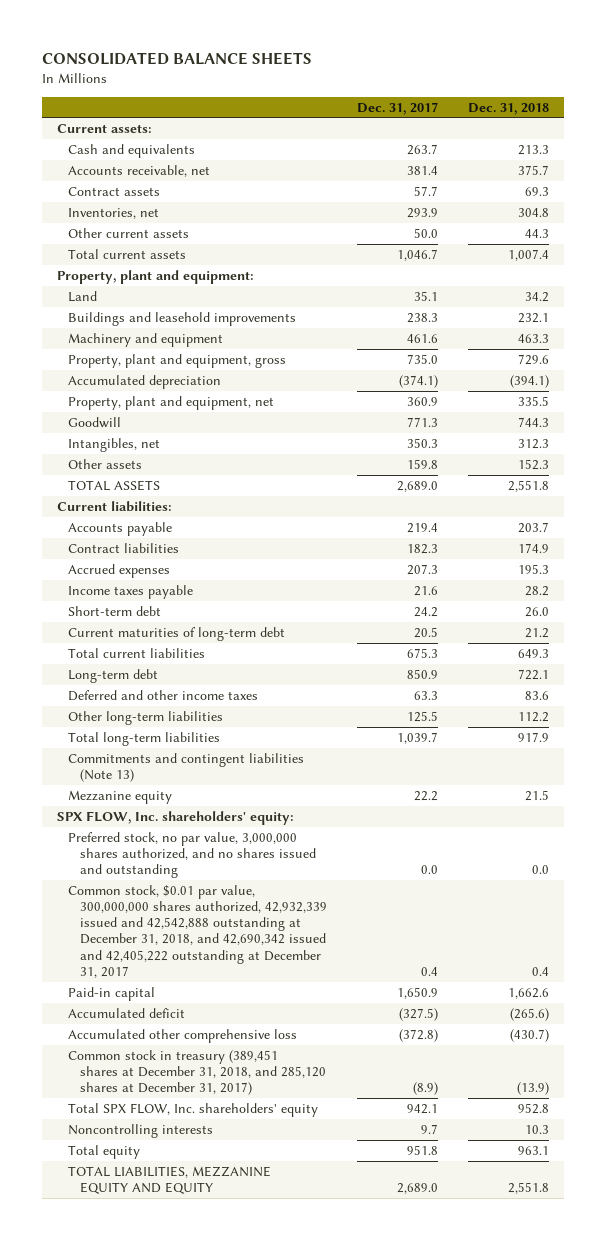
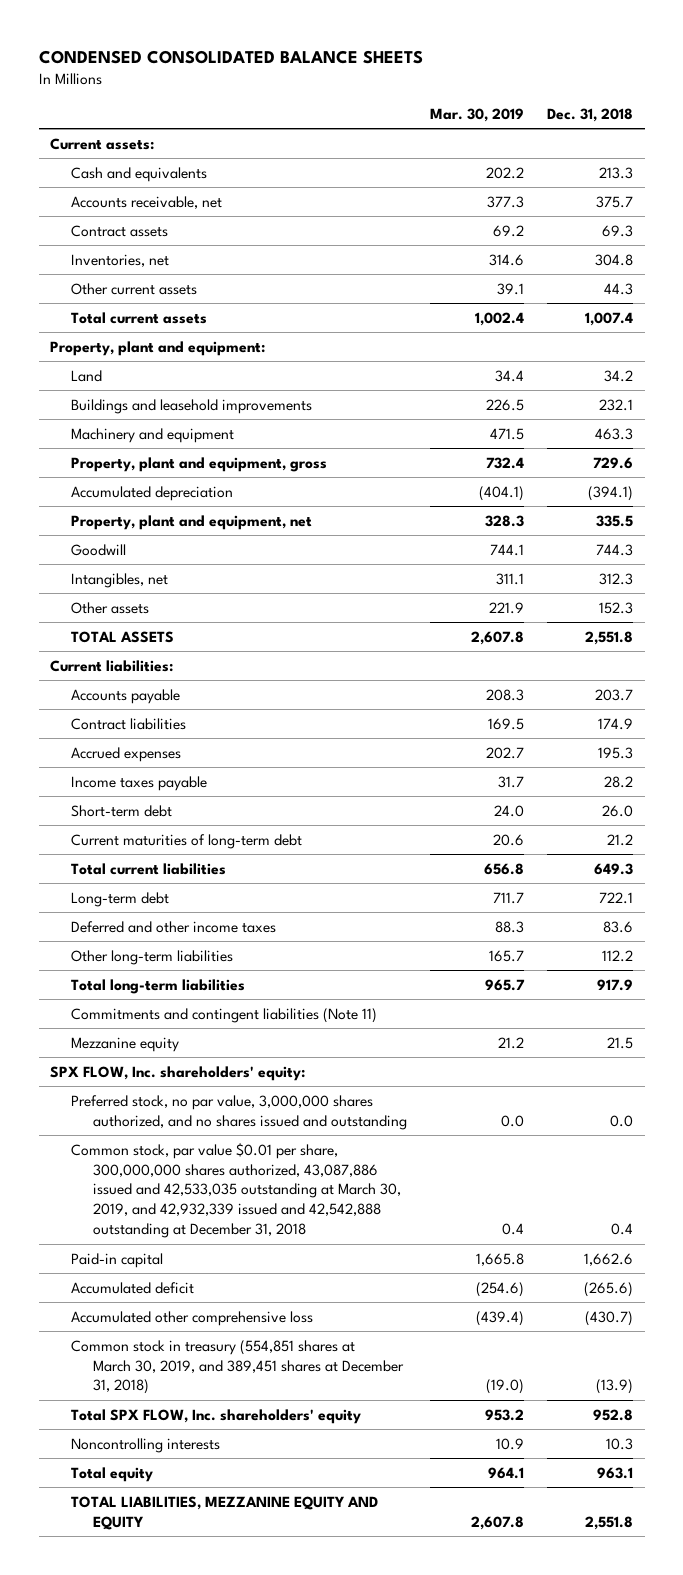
- CONSOLIDATED BALANCE SHEETS
+ CONDENSED CONSOLIDATED BALANCE SHEETS
- | Dec. 31, 2017 | Dec. 31, 2018
+ | Mar. 30, 2019 | Dec. 31, 2018
- Commitments and contingent liabilities (Note 13)
+ Commitments and contingent liabilities (Note 11)
- Common stock, $0.01 par value, 300,000,000 shares authorized, 42,932,339 issued and 42,542,888 outstanding at December 31, 2018, and 42,690,342 issued and 42,405,222 outstanding at December 31, 2017 | 0.4 | 0.4
+ Common stock, par value $0.01 per share, 300,000,000 shares authorized, 43,087,886 issued and 42,533,035 outstanding at March 30, 2019, and 42,932,339 issued and 42,542,888 outstanding at December 31, 2018 | 0.4 | 0.4
- Common stock in treasury (389,451 shares at December 31, 2018, and 285,120 shares at December 31, 2017) | (8.9) | (13.9)
+ Common stock in treasury (554,851 shares at March 30, 2019, and 389,451 shares at December 31, 2018) | (19.0) | (13.9)

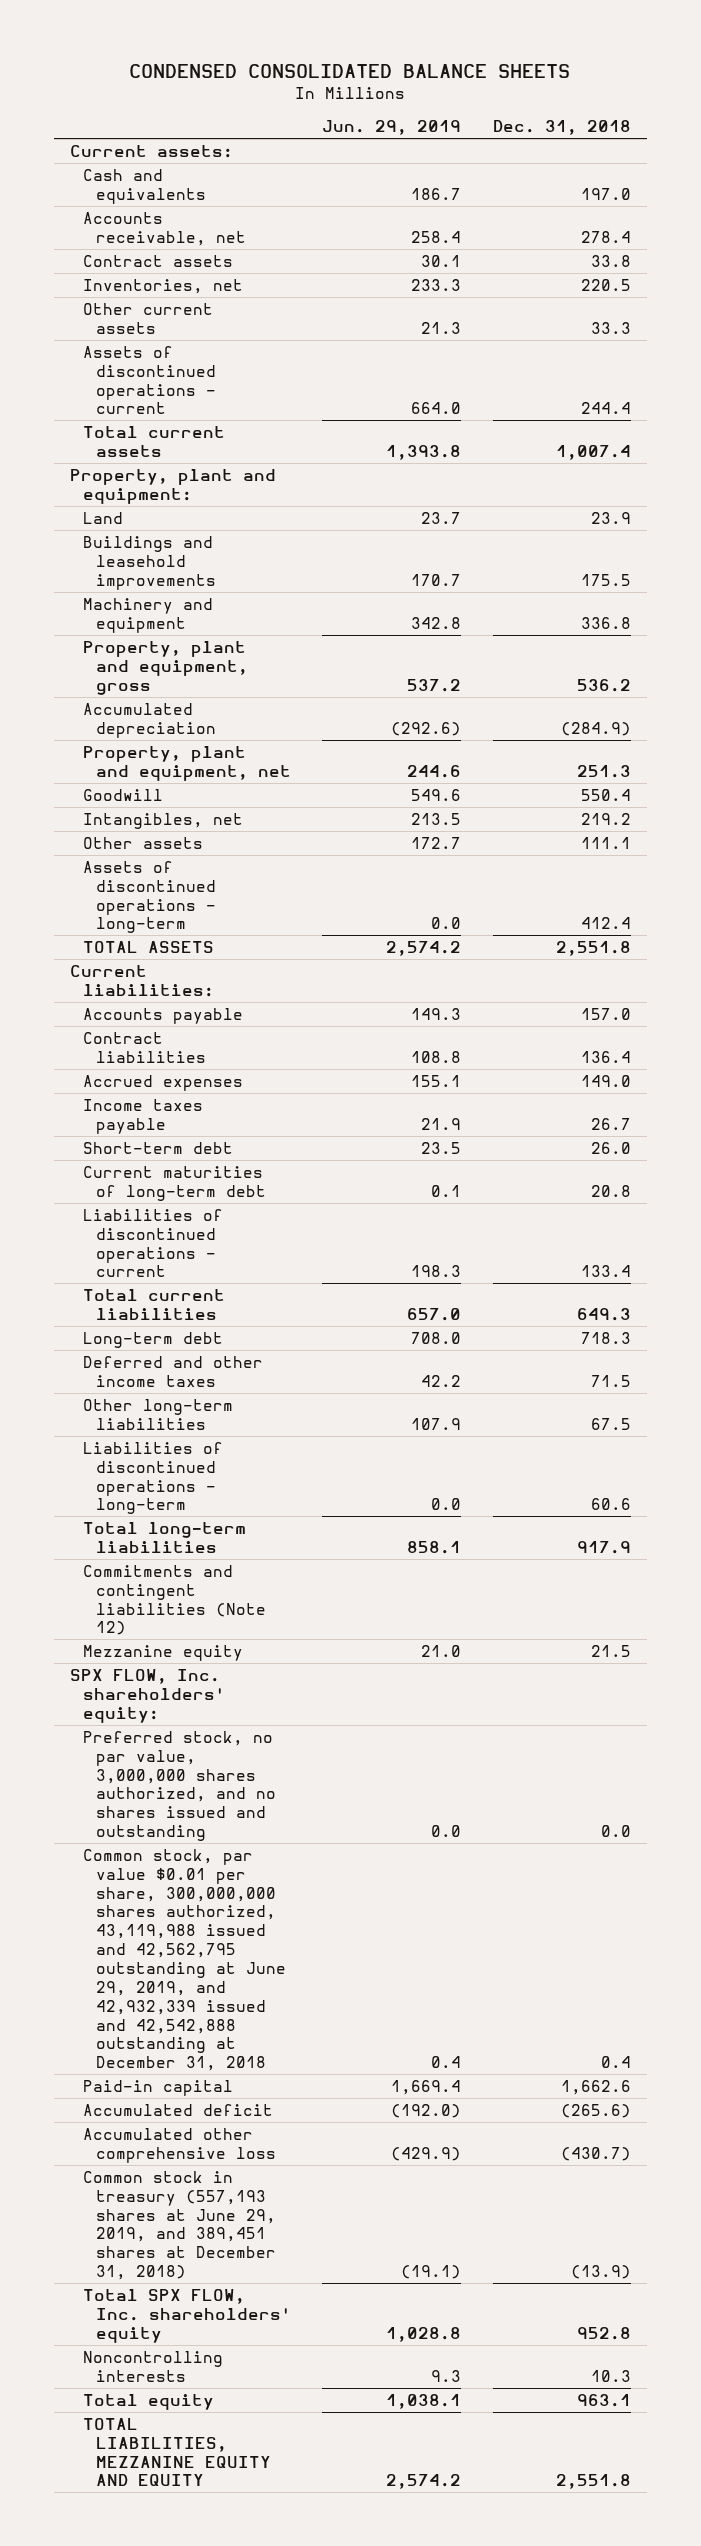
- | Mar. 30, 2019 | Dec. 31, 2018
+ | Jun. 29, 2019 | Dec. 31, 2018
- Cash and equivalents | 202.2 | 213.3
- Accounts receivable, net | 377.3 | 375.7
- Contract assets | 69.2 | 69.3
- Inventories, net | 314.6 | 304.8
- Other current assets | 39.1 | 44.3
+ Cash and equivalents | 186.7 | 197.0
+ Accounts receivable, net | 258.4 | 278.4
+ Contract assets | 30.1 | 33.8
+ Inventories, net | 233.3 | 220.5
+ Other current assets | 21.3 | 33.3
+ Assets of discontinued operations - current | 664.0 | 244.4
- Land | 34.4 | 34.2
- Buildings and leasehold improvements | 226.5 | 232.1
- Machinery and equipment | 471.5 | 463.3
- Property, plant and equipment, gross | 732.4 | 729.6
- Accumulated depreciation | (404.1) | (394.1)
- Property, plant and equipment, net | 328.3 | 335.5
- Goodwill | 744.1 | 744.3
- Intangibles, net | 311.1 | 312.3
- Other assets | 221.9 | 152.3
+ Land | 23.7 | 23.9
+ Buildings and leasehold improvements | 170.7 | 175.5
+ Machinery and equipment | 342.8 | 336.8
+ Property, plant and equipment, gross | 537.2 | 536.2
+ Accumulated depreciation | (292.6) | (284.9)
+ Property, plant and equipment, net | 244.6 | 251.3
+ Goodwill | 549.6 | 550.4
+ Intangibles, net | 213.5 | 219.2
+ Other assets | 172.7 | 111.1
+ Assets of discontinued operations - long-term | 0.0 | 412.4
- Accounts payable | 208.3 | 203.7
- Contract liabilities | 169.5 | 174.9
- Accrued expenses | 202.7 | 195.3
- Income taxes payable | 31.7 | 28.2
+ Accounts payable | 149.3 | 157.0
+ Contract liabilities | 108.8 | 136.4
+ Accrued expenses | 155.1 | 149.0
+ Income taxes payable | 21.9 | 26.7
- Current maturities of long-term debt | 20.6 | 21.2
+ Current maturities of long-term debt | 0.1 | 20.8
+ Liabilities of discontinued operations - current | 198.3 | 133.4
- Long-term debt | 711.7 | 722.1
- Deferred and other income taxes | 88.3 | 83.6
- Other long-term liabilities | 165.7 | 112.2
+ Long-term debt | 708.0 | 718.3
+ Deferred and other income taxes | 42.2 | 71.5
+ Other long-term liabilities | 107.9 | 67.5
+ Liabilities of discontinued operations - long-term | 0.0 | 60.6
- Commitments and contingent liabilities (Note 11)
+ Commitments and contingent liabilities (Note 12)
- Common stock, par value $0.01 per share, 300,000,000 shares authorized, 43,087,886 issued and 42,533,035 outstanding at March 30, 2019, and 42,932,339 issued and 42,542,888 outstanding at December 31, 2018 | 0.4 | 0.4
+ Common stock, par value $0.01 per share, 300,000,000 shares authorized, 43,119,988 issued and 42,562,795 outstanding at June 29, 2019, and 42,932,339 issued and 42,542,888 outstanding at December 31, 2018 | 0.4 | 0.4
- Common stock in treasury (554,851 shares at March 30, 2019, and 389,451 shares at December 31, 2018) | (19.0) | (13.9)
+ Common stock in treasury (557,193 shares at June 29, 2019, and 389,451 shares at December 31, 2018) | (19.1) | (13.9)

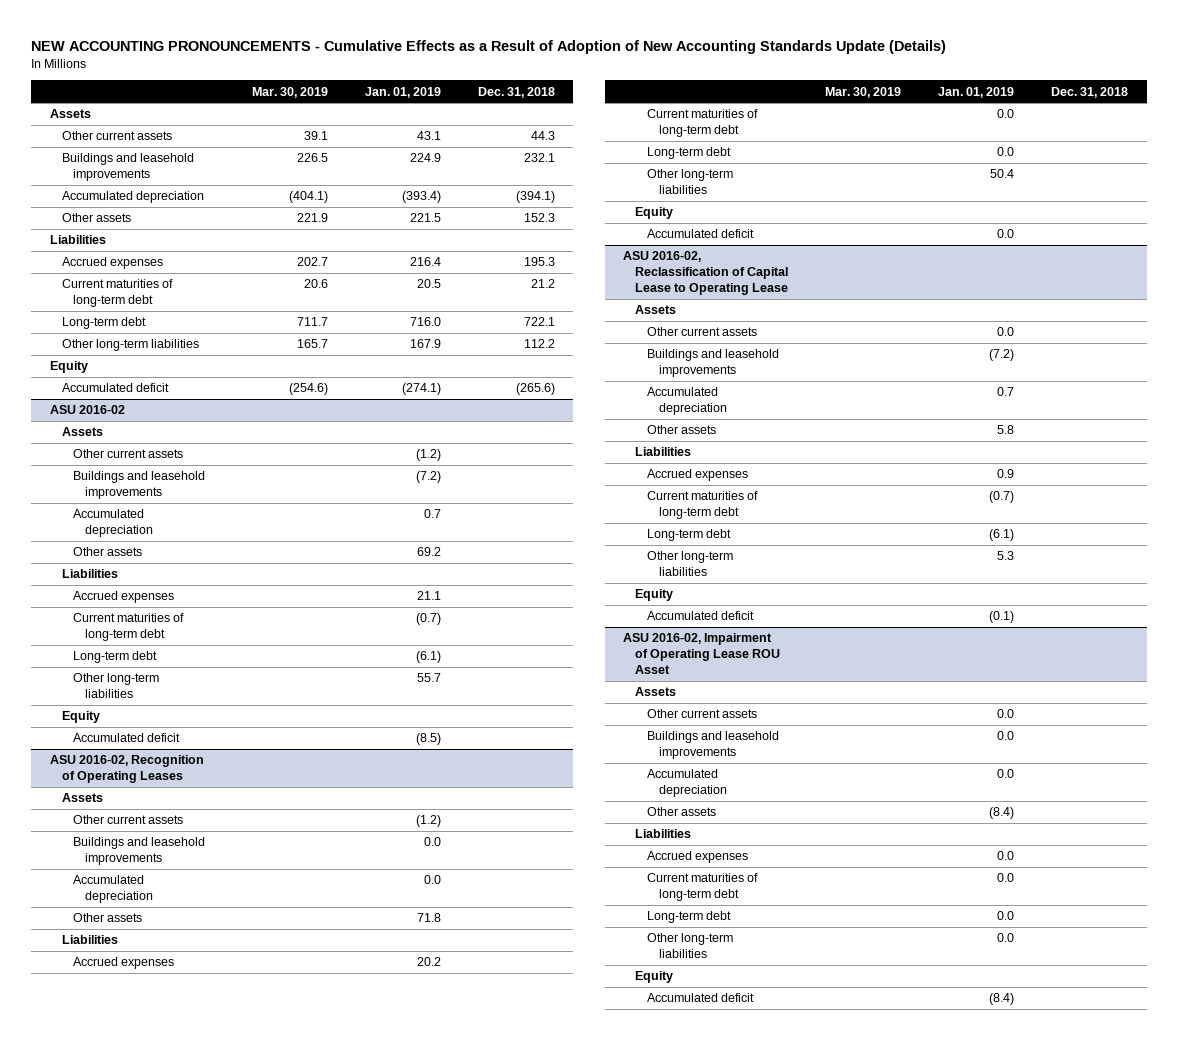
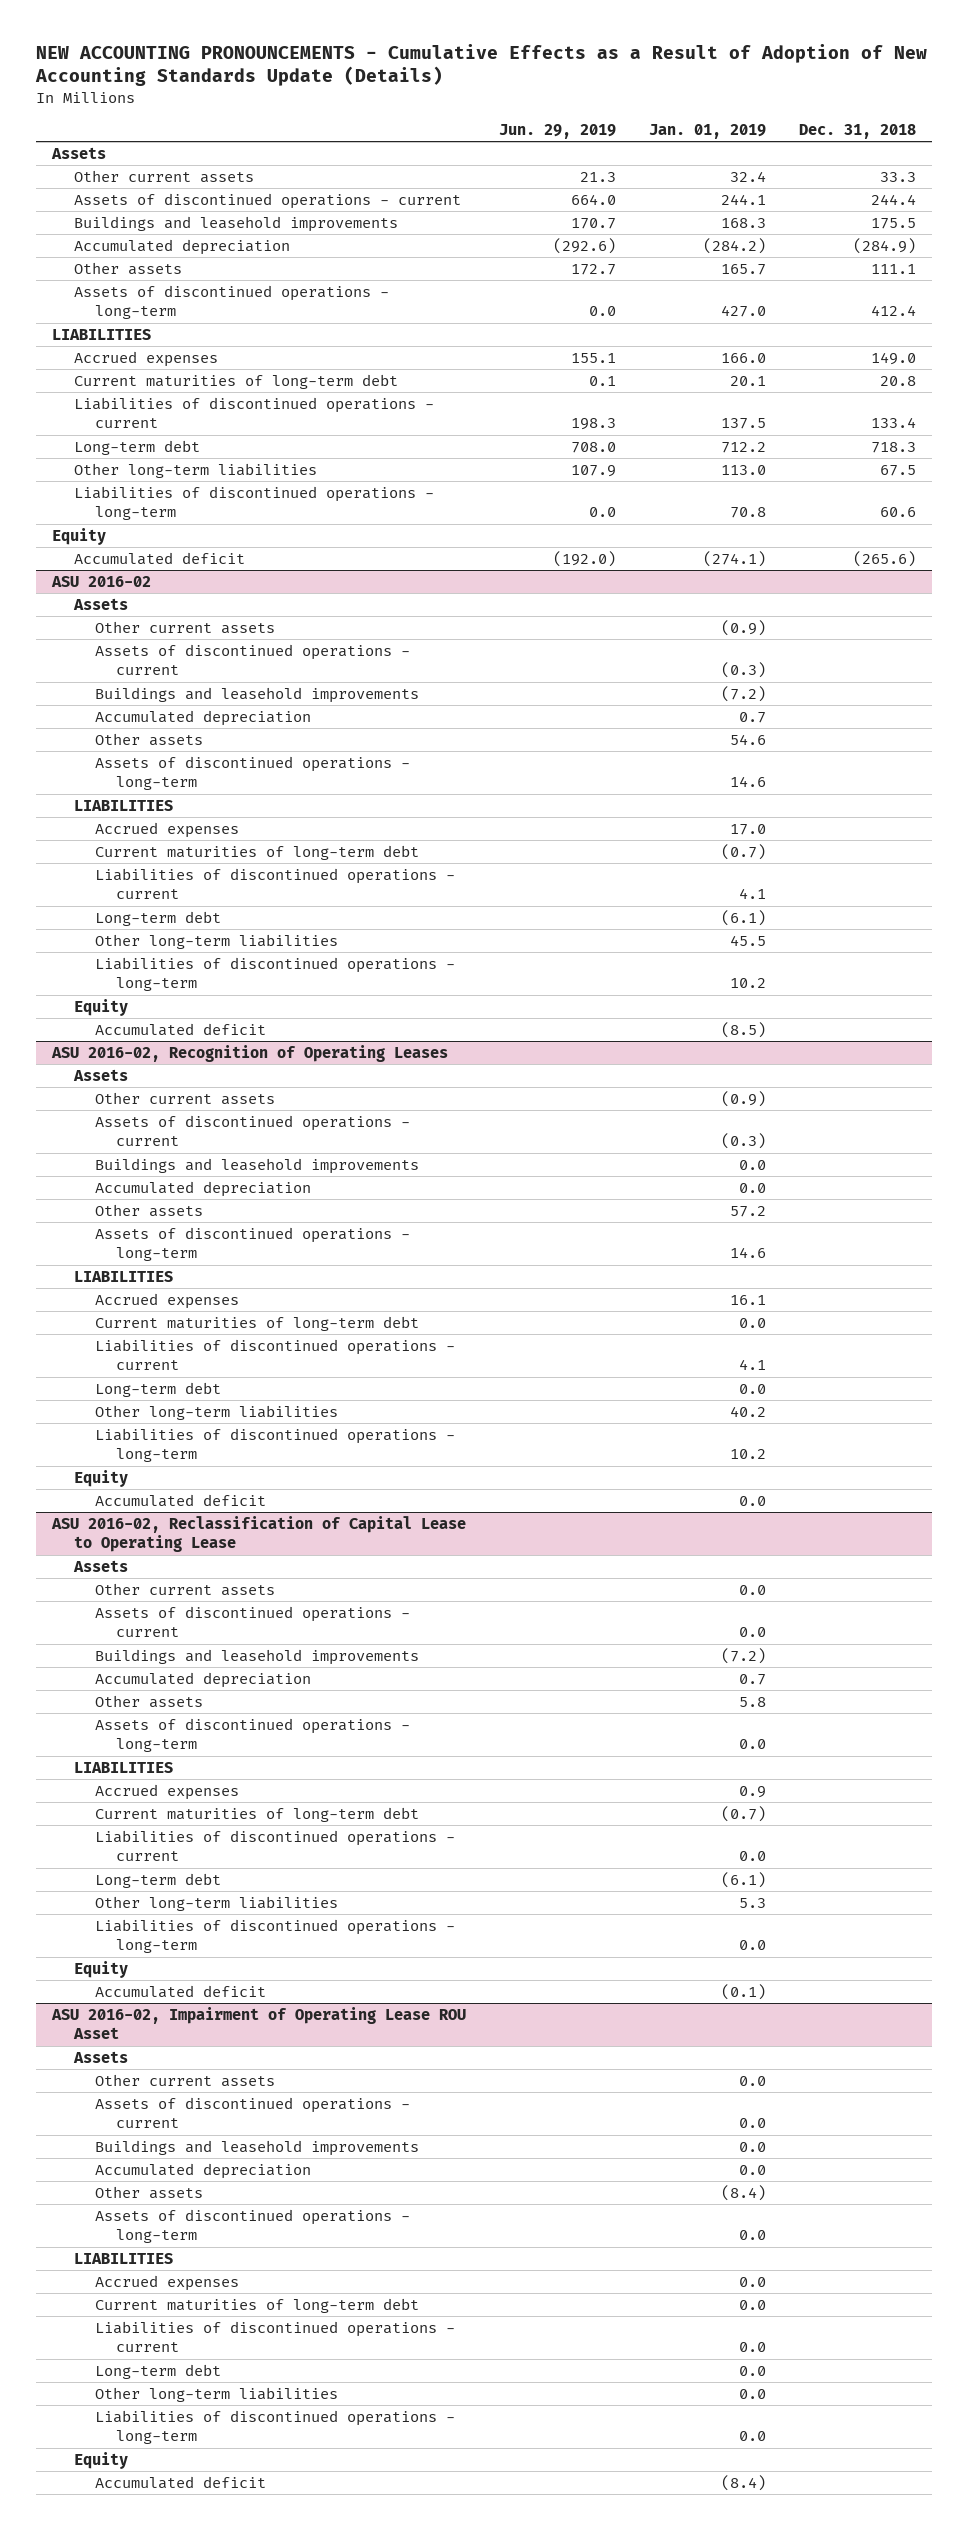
- | Mar. 30, 2019 | Jan. 01, 2019 | Dec. 31, 2018
+ | Jun. 29, 2019 | Jan. 01, 2019 | Dec. 31, 2018
- Other current assets | 39.1 | 43.1 | 44.3
- Buildings and leasehold improvements | 226.5 | 224.9 | 232.1
- Accumulated depreciation | (404.1) | (393.4) | (394.1)
- Other assets | 221.9 | 221.5 | 152.3
- Liabilities
- Accrued expenses | 202.7 | 216.4 | 195.3
- Current maturities of long-term debt | 20.6 | 20.5 | 21.2
- Long-term debt | 711.7 | 716.0 | 722.1
- Other long-term liabilities | 165.7 | 167.9 | 112.2
+ Other current assets | 21.3 | 32.4 | 33.3
+ Assets of discontinued operations - current | 664.0 | 244.1 | 244.4
+ Buildings and leasehold improvements | 170.7 | 168.3 | 175.5
+ Accumulated depreciation | (292.6) | (284.2) | (284.9)
+ Other assets | 172.7 | 165.7 | 111.1
+ Assets of discontinued operations - long-term | 0.0 | 427.0 | 412.4
+ LIABILITIES
+ Accrued expenses | 155.1 | 166.0 | 149.0
+ Current maturities of long-term debt | 0.1 | 20.1 | 20.8
+ Liabilities of discontinued operations - current | 198.3 | 137.5 | 133.4
+ Long-term debt | 708.0 | 712.2 | 718.3
+ Other long-term liabilities | 107.9 | 113.0 | 67.5
+ Liabilities of discontinued operations - long-term | 0.0 | 70.8 | 60.6
@ ASU 2016-02
- Other current assets | | (1.2) |
+ Other current assets | | (0.9) |
+ Assets of discontinued operations - current | | (0.3) |
- Other assets | | 69.2 |
- Liabilities
- Accrued expenses | | 21.1 |
+ Other assets | | 54.6 |
+ Assets of discontinued operations - long-term | | 14.6 |
+ LIABILITIES
+ Accrued expenses | | 17.0 |
+ Liabilities of discontinued operations - current | | 4.1 |
- Other long-term liabilities | | 55.7 |
+ Other long-term liabilities | | 45.5 |
+ Liabilities of discontinued operations - long-term | | 10.2 |
@ ASU 2016-02, Recognition of Operating Leases
- Other current assets | | (1.2) |
+ Other current assets | | (0.9) |
+ Assets of discontinued operations - current | | (0.3) |
- Other assets | | 71.8 |
- Liabilities
- Accrued expenses | | 20.2 |
+ Other assets | | 57.2 |
+ Assets of discontinued operations - long-term | | 14.6 |
+ LIABILITIES
+ Accrued expenses | | 16.1 |
+ Liabilities of discontinued operations - current | | 4.1 |
- Other long-term liabilities | | 50.4 |
+ Other long-term liabilities | | 40.2 |
+ Liabilities of discontinued operations - long-term | | 10.2 |
@ ASU 2016-02, Reclassification of Capital Lease to Operating Lease
+ Assets of discontinued operations - current | | 0.0 |
- Liabilities
+ Assets of discontinued operations - long-term | | 0.0 |
+ LIABILITIES
+ Liabilities of discontinued operations - current | | 0.0 |
+ Liabilities of discontinued operations - long-term | | 0.0 |
@ ASU 2016-02, Impairment of Operating Lease ROU Asset
+ Assets of discontinued operations - current | | 0.0 |
- Liabilities
+ Assets of discontinued operations - long-term | | 0.0 |
+ LIABILITIES
+ Liabilities of discontinued operations - current | | 0.0 |
+ Liabilities of discontinued operations - long-term | | 0.0 |

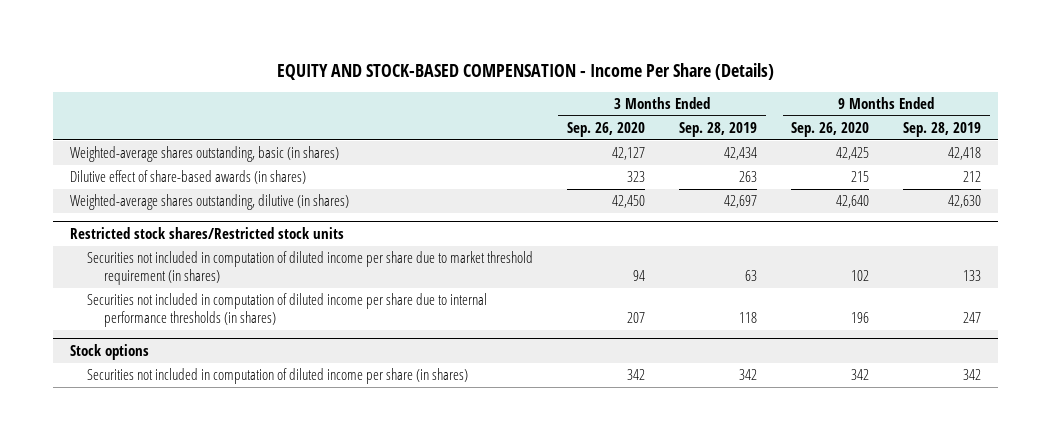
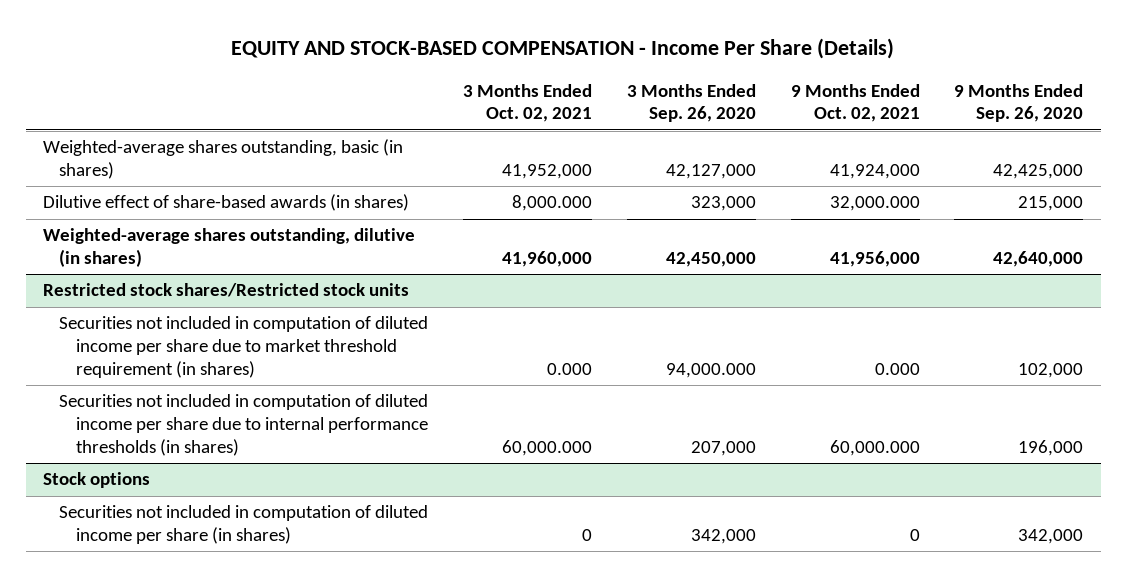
- | 3 Months Ended Sep. 26, 2020 | 3 Months Ended Sep. 28, 2019 | 9 Months Ended Sep. 26, 2020 | 9 Months Ended Sep. 28, 2019
+ | 3 Months Ended Oct. 02, 2021 | 3 Months Ended Sep. 26, 2020 | 9 Months Ended Oct. 02, 2021 | 9 Months Ended Sep. 26, 2020
- Weighted-average shares outstanding, basic (in shares) | 42,127 | 42,434 | 42,425 | 42,418
- Dilutive effect of share-based awards (in shares) | 323 | 263 | 215 | 212
- Weighted-average shares outstanding, dilutive (in shares) | 42,450 | 42,697 | 42,640 | 42,630
+ Weighted-average shares outstanding, basic (in shares) | 41,952,000 | 42,127,000 | 41,924,000 | 42,425,000
+ Dilutive effect of share-based awards (in shares) | 8,000.000 | 323,000 | 32,000.000 | 215,000
+ Weighted-average shares outstanding, dilutive (in shares) | 41,960,000 | 42,450,000 | 41,956,000 | 42,640,000
@ Restricted stock shares/Restricted stock units
- Securities not included in computation of diluted income per share due to market threshold requirement (in shares) | 94 | 63 | 102 | 133
- Securities not included in computation of diluted income per share due to internal performance thresholds (in shares) | 207 | 118 | 196 | 247
+ Securities not included in computation of diluted income per share due to market threshold requirement (in shares) | 0.000 | 94,000.000 | 0.000 | 102,000
+ Securities not included in computation of diluted income per share due to internal performance thresholds (in shares) | 60,000.000 | 207,000 | 60,000.000 | 196,000
@ Stock options
- Securities not included in computation of diluted income per share (in shares) | 342 | 342 | 342 | 342
+ Securities not included in computation of diluted income per share (in shares) | 0 | 342,000 | 0 | 342,000

